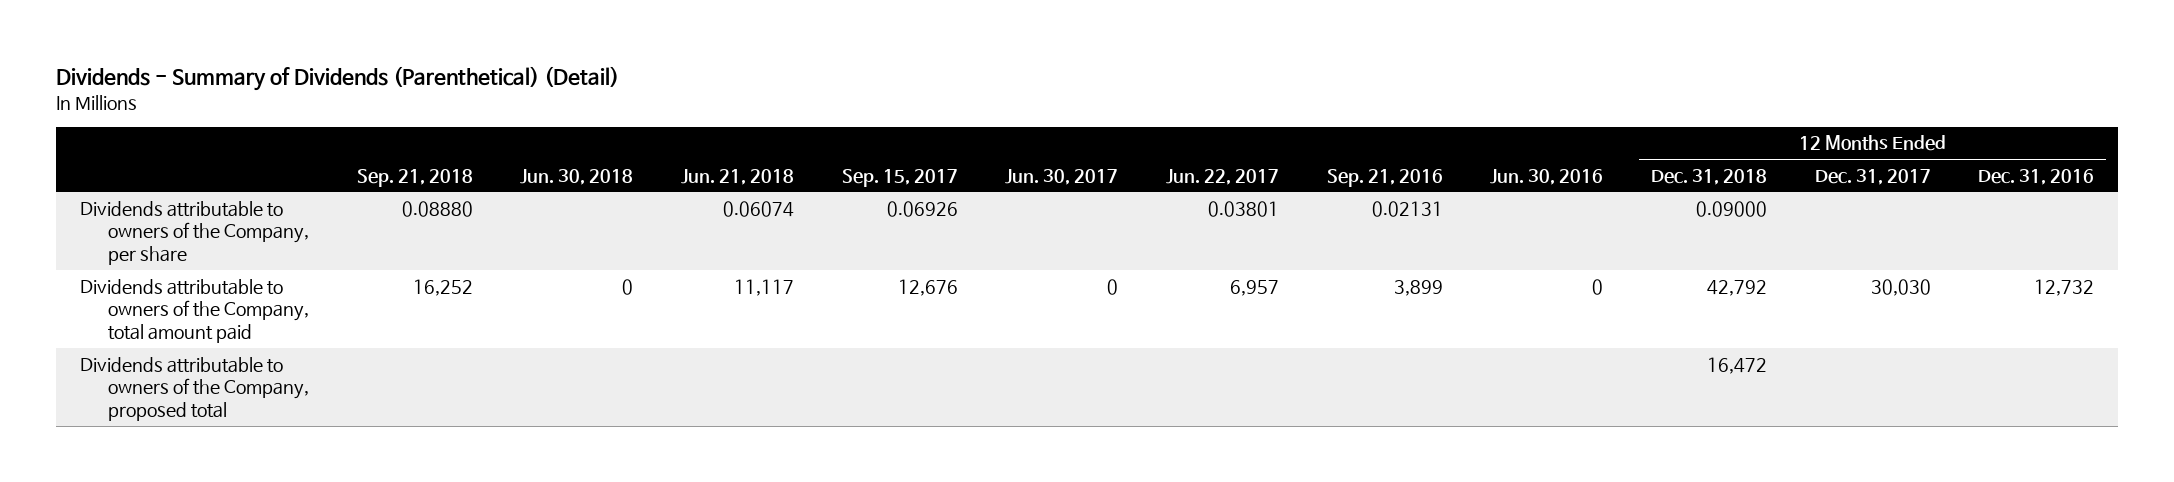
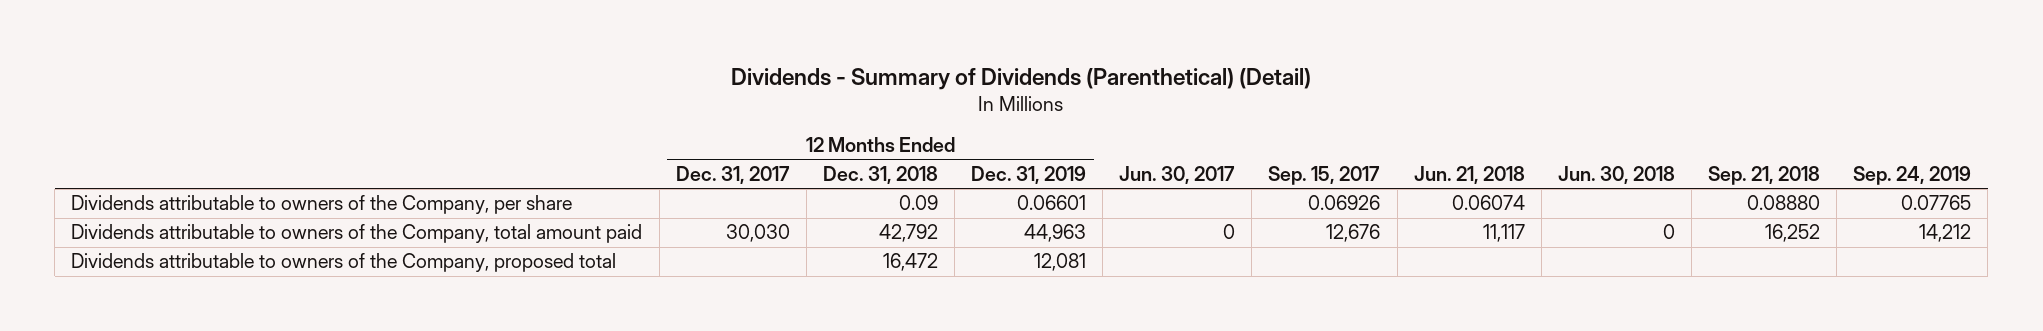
- | Sep. 21, 2018 | Jun. 30, 2018 | Jun. 21, 2018 | Sep. 15, 2017 | Jun. 30, 2017 | Jun. 22, 2017 | Sep. 21, 2016 | Jun. 30, 2016 | 12 Months Ended Dec. 31, 2018 | 12 Months Ended Dec. 31, 2017 | 12 Months Ended Dec. 31, 2016
+ | 12 Months Ended Dec. 31, 2017 | 12 Months Ended Dec. 31, 2018 | 12 Months Ended Dec. 31, 2019 | Jun. 30, 2017 | Sep. 15, 2017 | Jun. 21, 2018 | Jun. 30, 2018 | Sep. 21, 2018 | Sep. 24, 2019
- Dividends attributable to owners of the Company, per share | 0.08880 | | 0.06074 | 0.06926 | | 0.03801 | 0.02131 | | 0.09000 | |
+ Dividends attributable to owners of the Company, per share | | 0.09 | 0.06601 | | 0.06926 | 0.06074 | | 0.08880 | 0.07765

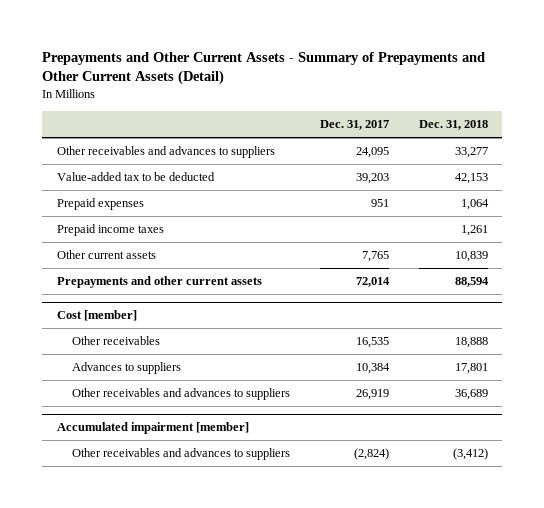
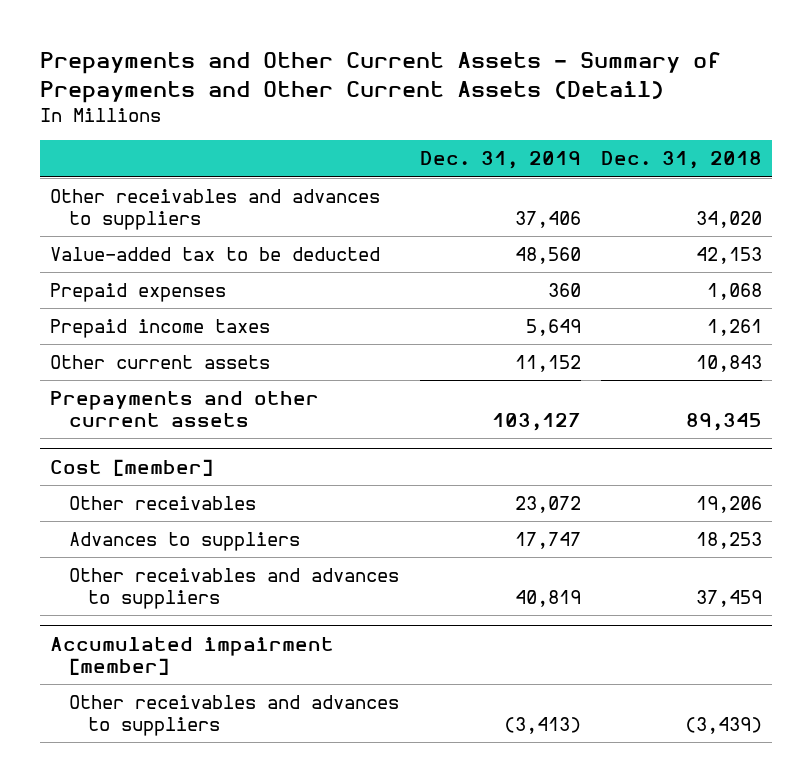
- | Dec. 31, 2017 | Dec. 31, 2018
+ | Dec. 31, 2019 | Dec. 31, 2018
- Other receivables and advances to suppliers | 24,095 | 33,277
+ Other receivables and advances to suppliers | 37,406 | 34,020
- Prepaid expenses | 951 | 1,064
+ Prepaid expenses | 360 | 1,068
- Other current assets | 7,765 | 10,839
- Prepayments and other current assets | 72,014 | 88,594
+ Other current assets | 11,152 | 10,843
+ Prepayments and other current assets | 103,127 | 89,345
@ Cost [member]
- Other receivables | 16,535 | 18,888
- Advances to suppliers | 10,384 | 17,801
- Other receivables and advances to suppliers | 26,919 | 36,689
+ Other receivables | 23,072 | 19,206
+ Advances to suppliers | 17,747 | 18,253
+ Other receivables and advances to suppliers | 40,819 | 37,459
@ Accumulated impairment [member]
- Other receivables and advances to suppliers | (2,824) | (3,412)
+ Other receivables and advances to suppliers | (3,413) | (3,439)

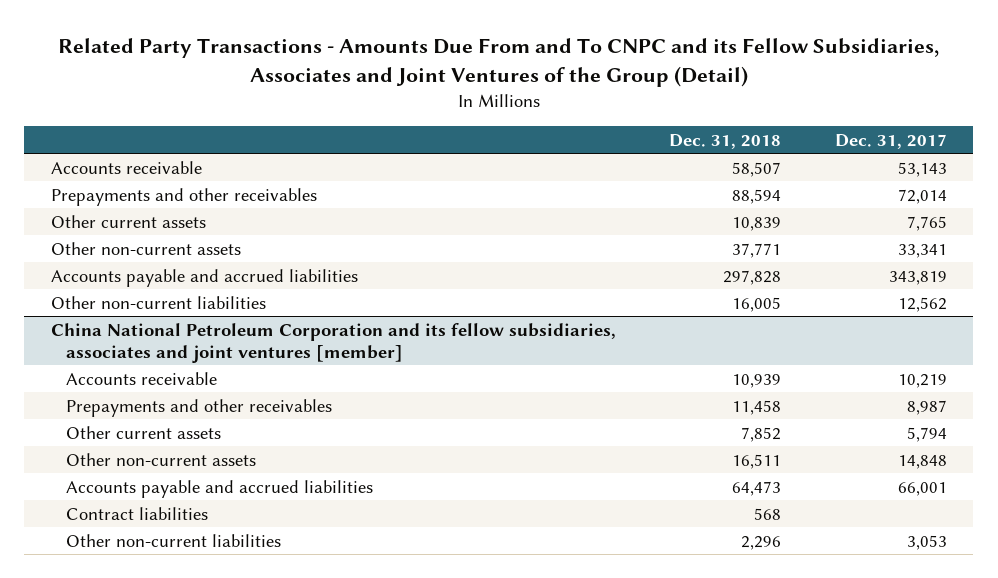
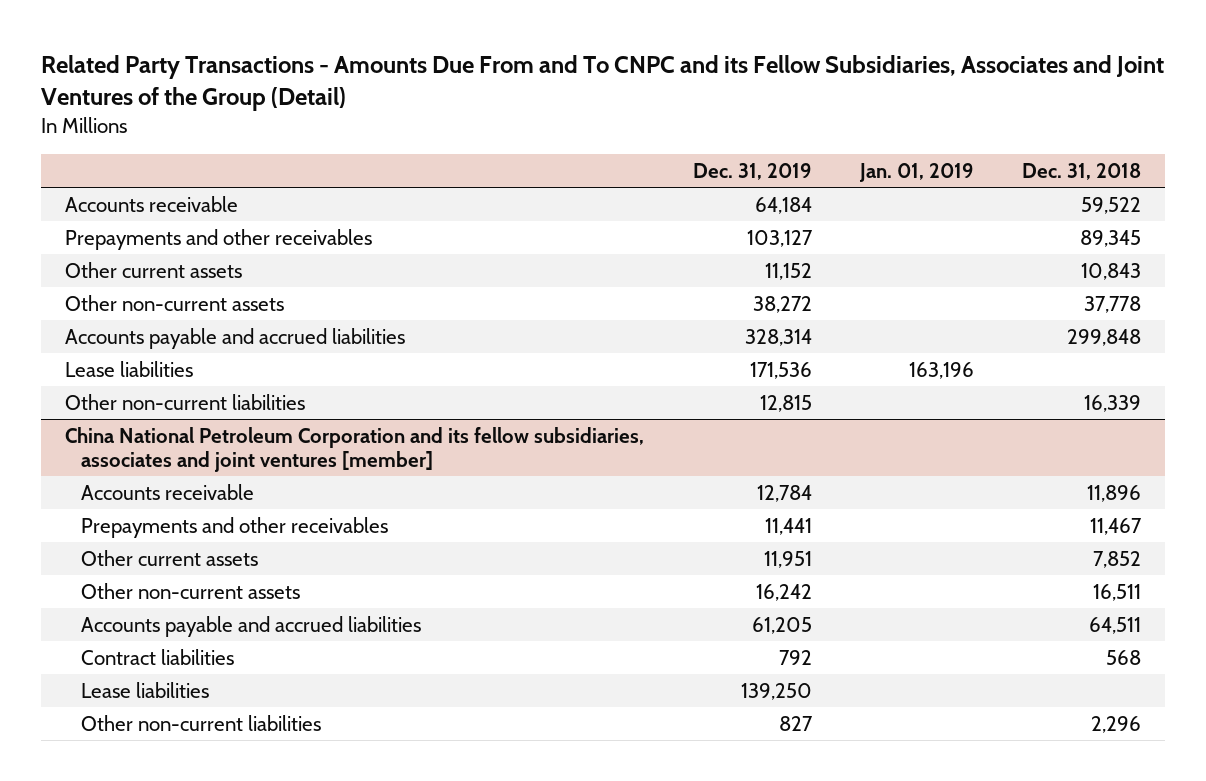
- | Dec. 31, 2018 | Dec. 31, 2017
+ | Dec. 31, 2019 | Jan. 01, 2019 | Dec. 31, 2018
- Accounts receivable | 58,507 | 53,143
- Prepayments and other receivables | 88,594 | 72,014
- Other current assets | 10,839 | 7,765
- Other non-current assets | 37,771 | 33,341
- Accounts payable and accrued liabilities | 297,828 | 343,819
- Other non-current liabilities | 16,005 | 12,562
+ Accounts receivable | 64,184 | | 59,522
+ Prepayments and other receivables | 103,127 | | 89,345
+ Other current assets | 11,152 | | 10,843
+ Other non-current assets | 38,272 | | 37,778
+ Accounts payable and accrued liabilities | 328,314 | | 299,848
+ Lease liabilities | 171,536 | 163,196 |
+ Other non-current liabilities | 12,815 | | 16,339
@ China National Petroleum Corporation and its fellow subsidiaries, associates and joint ventures [member]
- Accounts receivable | 10,939 | 10,219
- Prepayments and other receivables | 11,458 | 8,987
+ Accounts receivable | 12,784 | | 11,896
+ Prepayments and other receivables | 11,441 | | 11,467
- Accounts payable and accrued liabilities | 64,473 | 66,001
+ Accounts payable and accrued liabilities | 61,205 | | 64,511
+ Lease liabilities | 139,250 | |

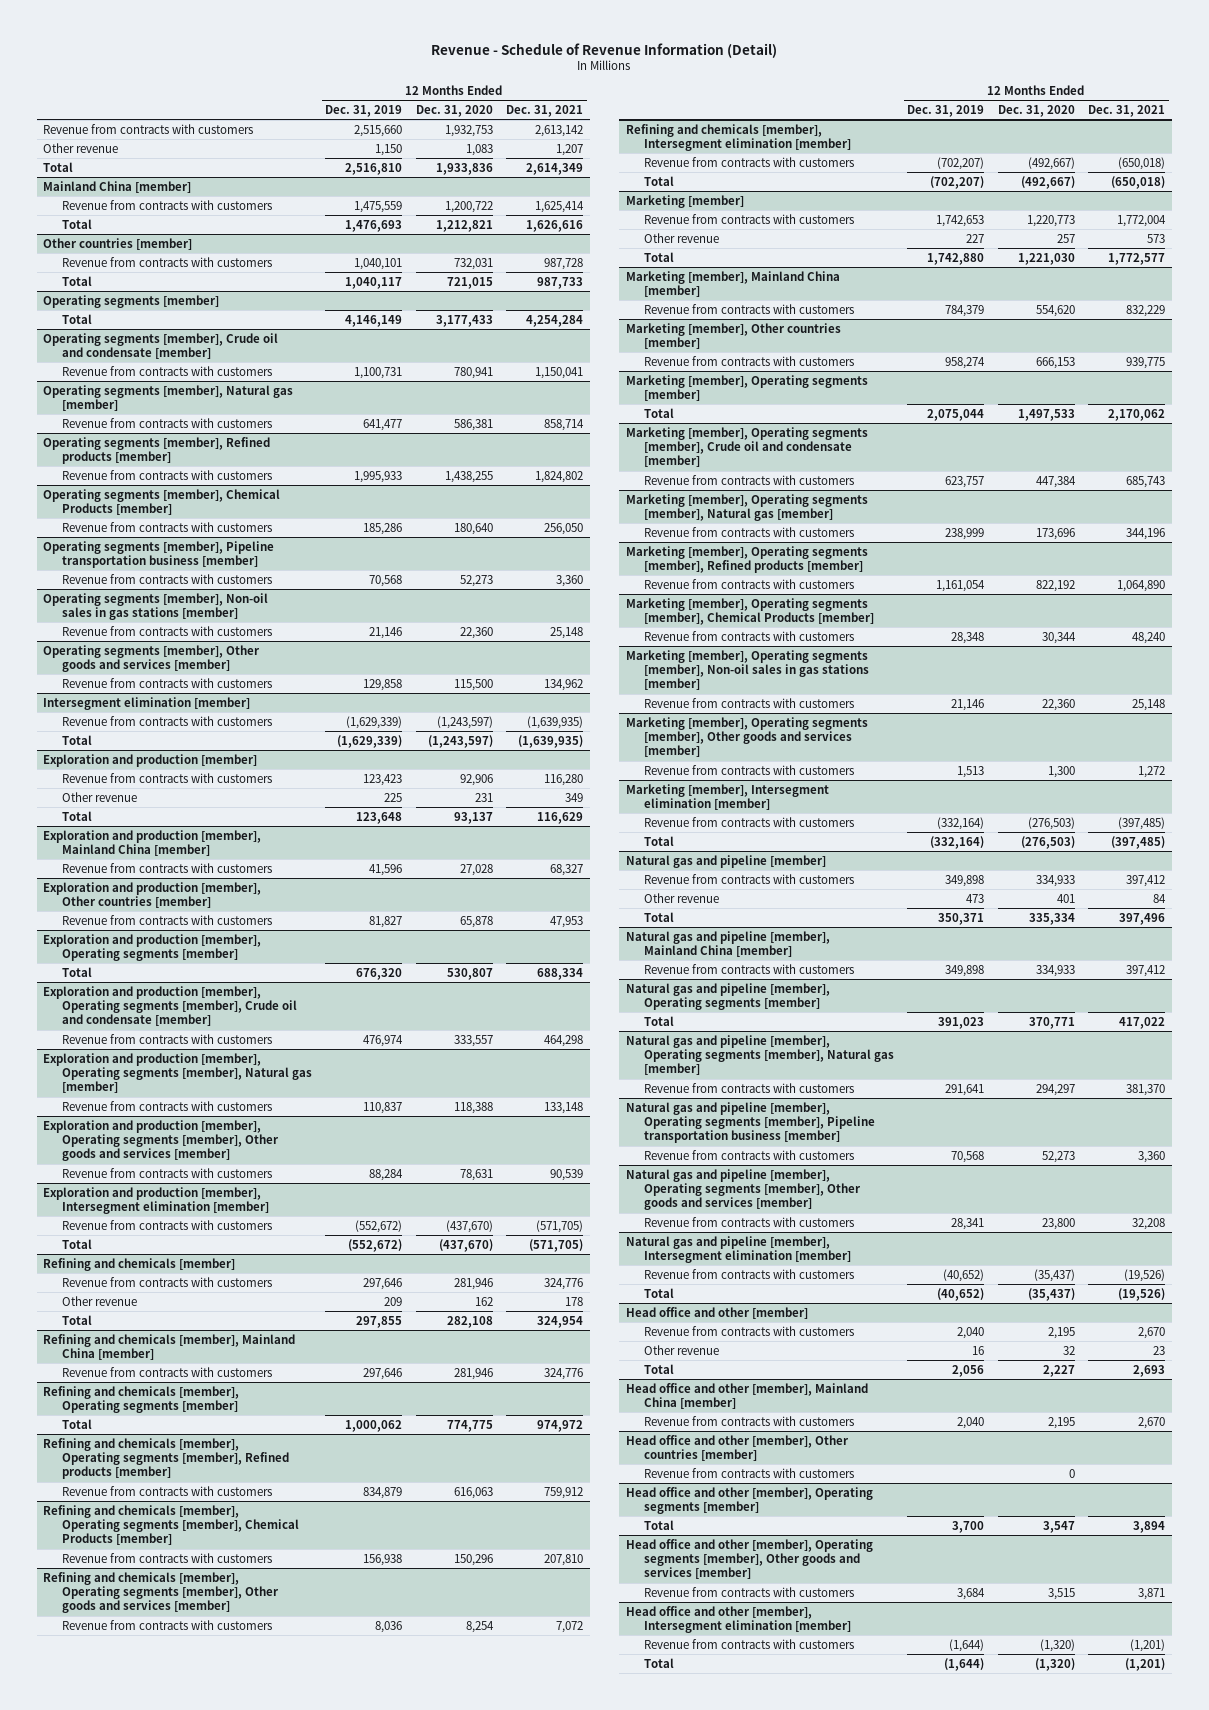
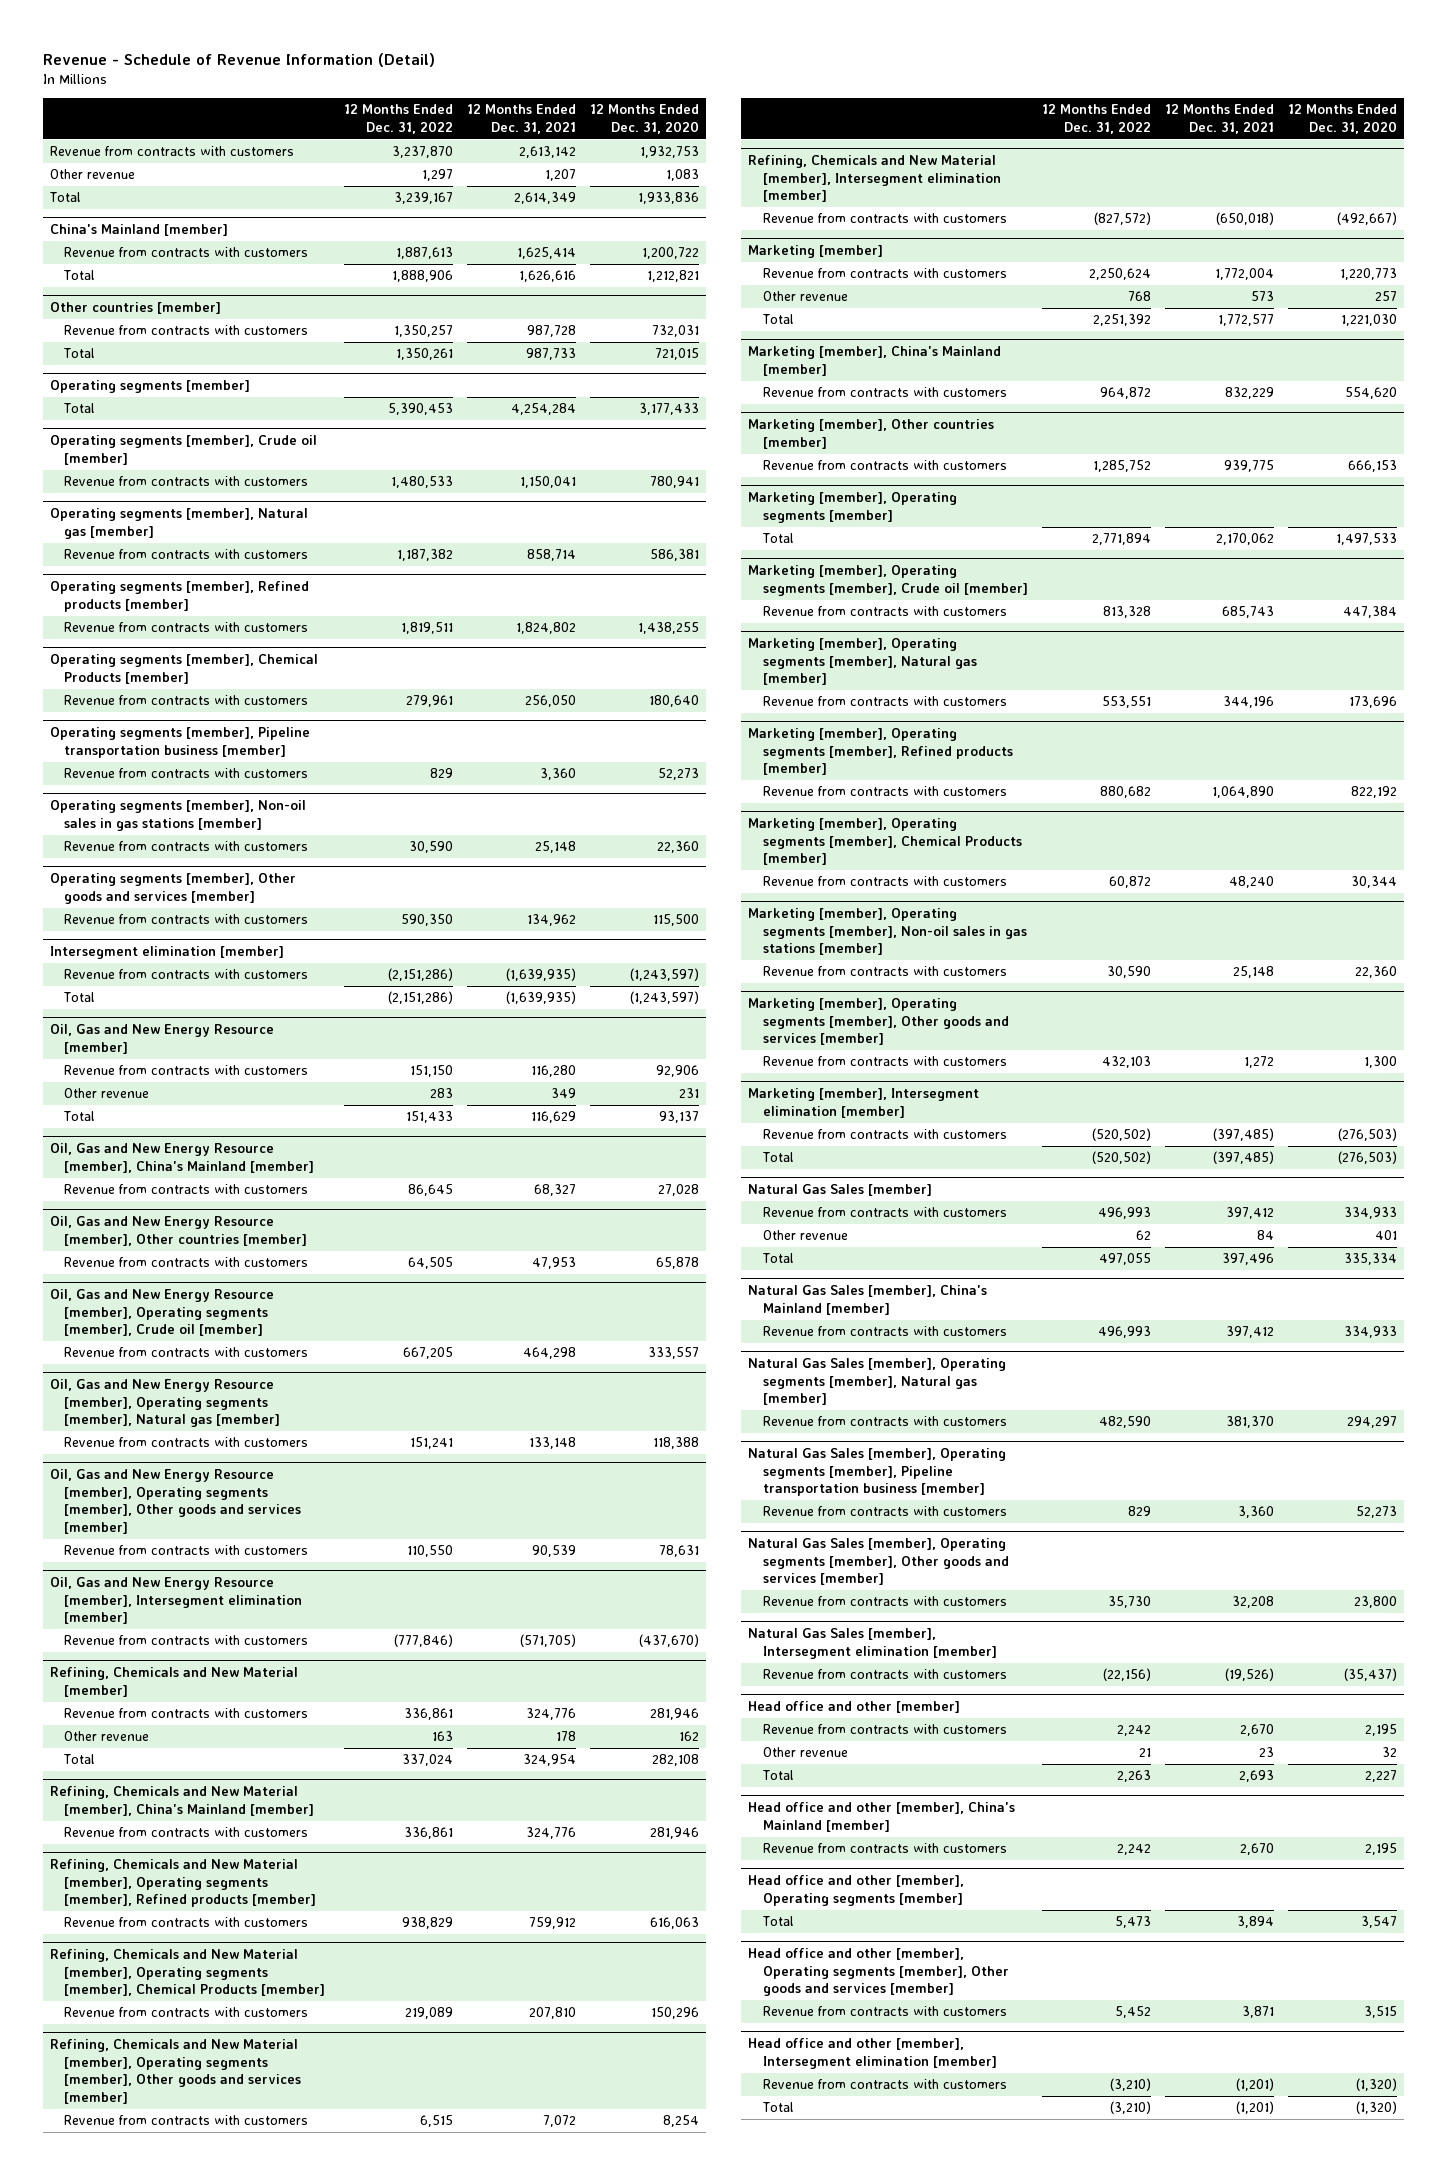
- | 12 Months Ended Dec. 31, 2019 | 12 Months Ended Dec. 31, 2020 | 12 Months Ended Dec. 31, 2021
+ | 12 Months Ended Dec. 31, 2022 | 12 Months Ended Dec. 31, 2021 | 12 Months Ended Dec. 31, 2020
- Mainland China [member]
+ China's Mainland [member]
- Operating segments [member], Crude oil and condensate [member]
+ Operating segments [member], Crude oil [member]
- Exploration and production [member]
+ Oil, Gas and New Energy Resource [member]
- Exploration and production [member], Mainland China [member]
+ Oil, Gas and New Energy Resource [member], China's Mainland [member]
- Exploration and production [member], Other countries [member]
+ Oil, Gas and New Energy Resource [member], Other countries [member]
- Exploration and production [member], Operating segments [member]
- Total | 676,320 | 530,807 | 688,334
- Exploration and production [member], Operating segments [member], Crude oil and condensate [member]
+ Oil, Gas and New Energy Resource [member], Operating segments [member], Crude oil [member]
- Exploration and production [member], Operating segments [member], Natural gas [member]
+ Oil, Gas and New Energy Resource [member], Operating segments [member], Natural gas [member]
- Exploration and production [member], Operating segments [member], Other goods and services [member]
+ Oil, Gas and New Energy Resource [member], Operating segments [member], Other goods and services [member]
- Exploration and production [member], Intersegment elimination [member]
+ Oil, Gas and New Energy Resource [member], Intersegment elimination [member]
- Total | (552,672) | (437,670) | (571,705)
- Refining and chemicals [member]
+ Refining, Chemicals and New Material [member]
- Refining and chemicals [member], Mainland China [member]
+ Refining, Chemicals and New Material [member], China's Mainland [member]
- Refining and chemicals [member], Operating segments [member]
- Total | 1,000,062 | 774,775 | 974,972
- Refining and chemicals [member], Operating segments [member], Refined products [member]
+ Refining, Chemicals and New Material [member], Operating segments [member], Refined products [member]
- Refining and chemicals [member], Operating segments [member], Chemical Products [member]
+ Refining, Chemicals and New Material [member], Operating segments [member], Chemical Products [member]
- Refining and chemicals [member], Operating segments [member], Other goods and services [member]
+ Refining, Chemicals and New Material [member], Operating segments [member], Other goods and services [member]
- Refining and chemicals [member], Intersegment elimination [member]
+ Refining, Chemicals and New Material [member], Intersegment elimination [member]
- Total | (702,207) | (492,667) | (650,018)
- Marketing [member], Mainland China [member]
+ Marketing [member], China's Mainland [member]
- Marketing [member], Operating segments [member], Crude oil and condensate [member]
+ Marketing [member], Operating segments [member], Crude oil [member]
- Natural gas and pipeline [member]
+ Natural Gas Sales [member]
- Natural gas and pipeline [member], Mainland China [member]
+ Natural Gas Sales [member], China's Mainland [member]
- Natural gas and pipeline [member], Operating segments [member]
- Total | 391,023 | 370,771 | 417,022
- Natural gas and pipeline [member], Operating segments [member], Natural gas [member]
+ Natural Gas Sales [member], Operating segments [member], Natural gas [member]
- Natural gas and pipeline [member], Operating segments [member], Pipeline transportation business [member]
+ Natural Gas Sales [member], Operating segments [member], Pipeline transportation business [member]
- Natural gas and pipeline [member], Operating segments [member], Other goods and services [member]
+ Natural Gas Sales [member], Operating segments [member], Other goods and services [member]
- Natural gas and pipeline [member], Intersegment elimination [member]
+ Natural Gas Sales [member], Intersegment elimination [member]
- Total | (40,652) | (35,437) | (19,526)
- Head office and other [member], Mainland China [member]
+ Head office and other [member], China's Mainland [member]
- Head office and other [member], Other countries [member]
- Revenue from contracts with customers | | 0 |

